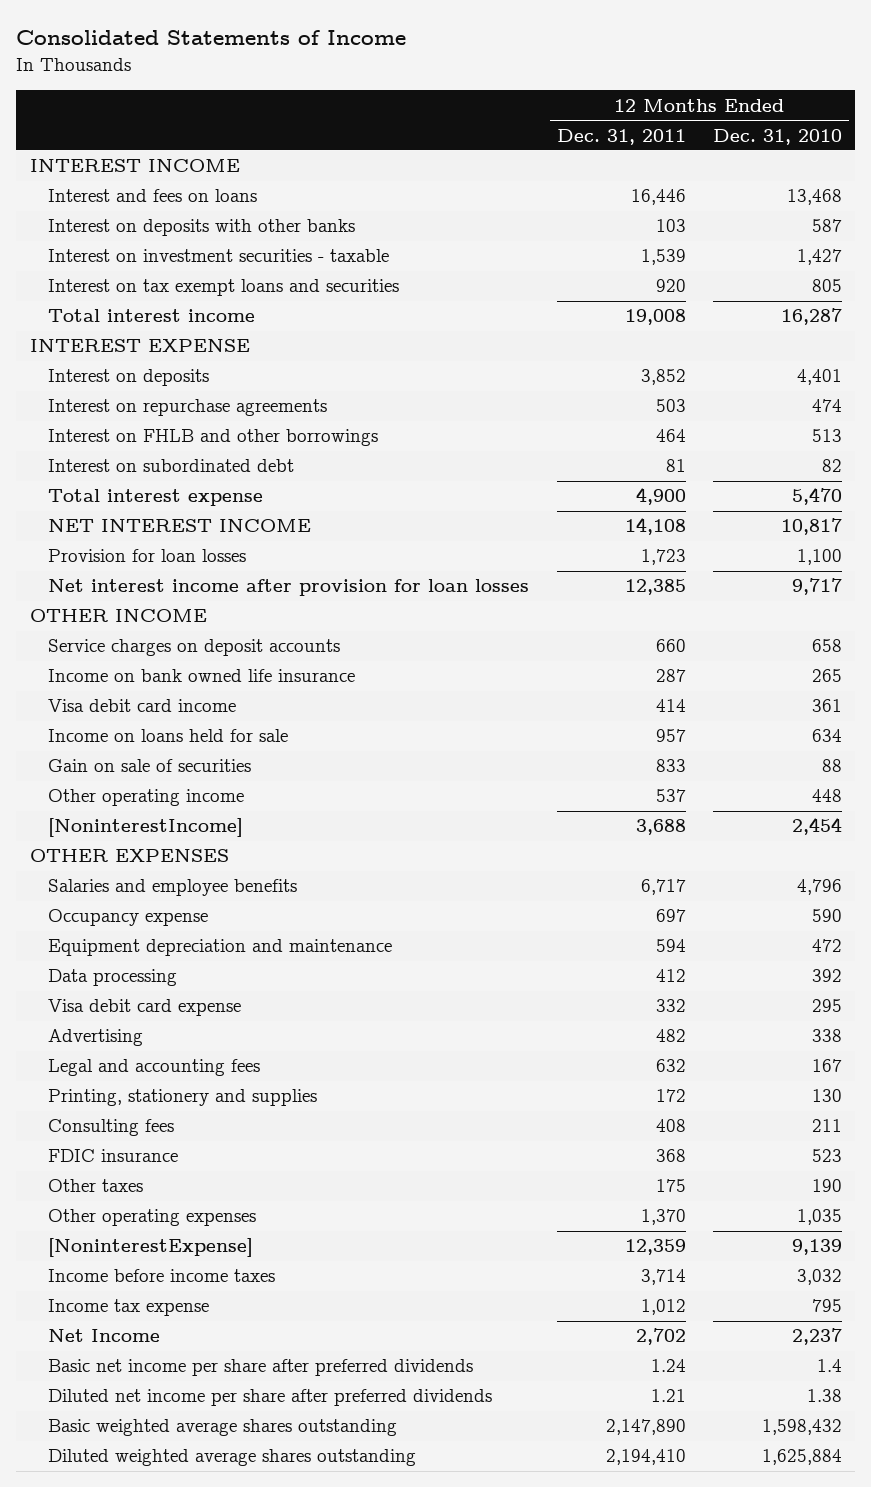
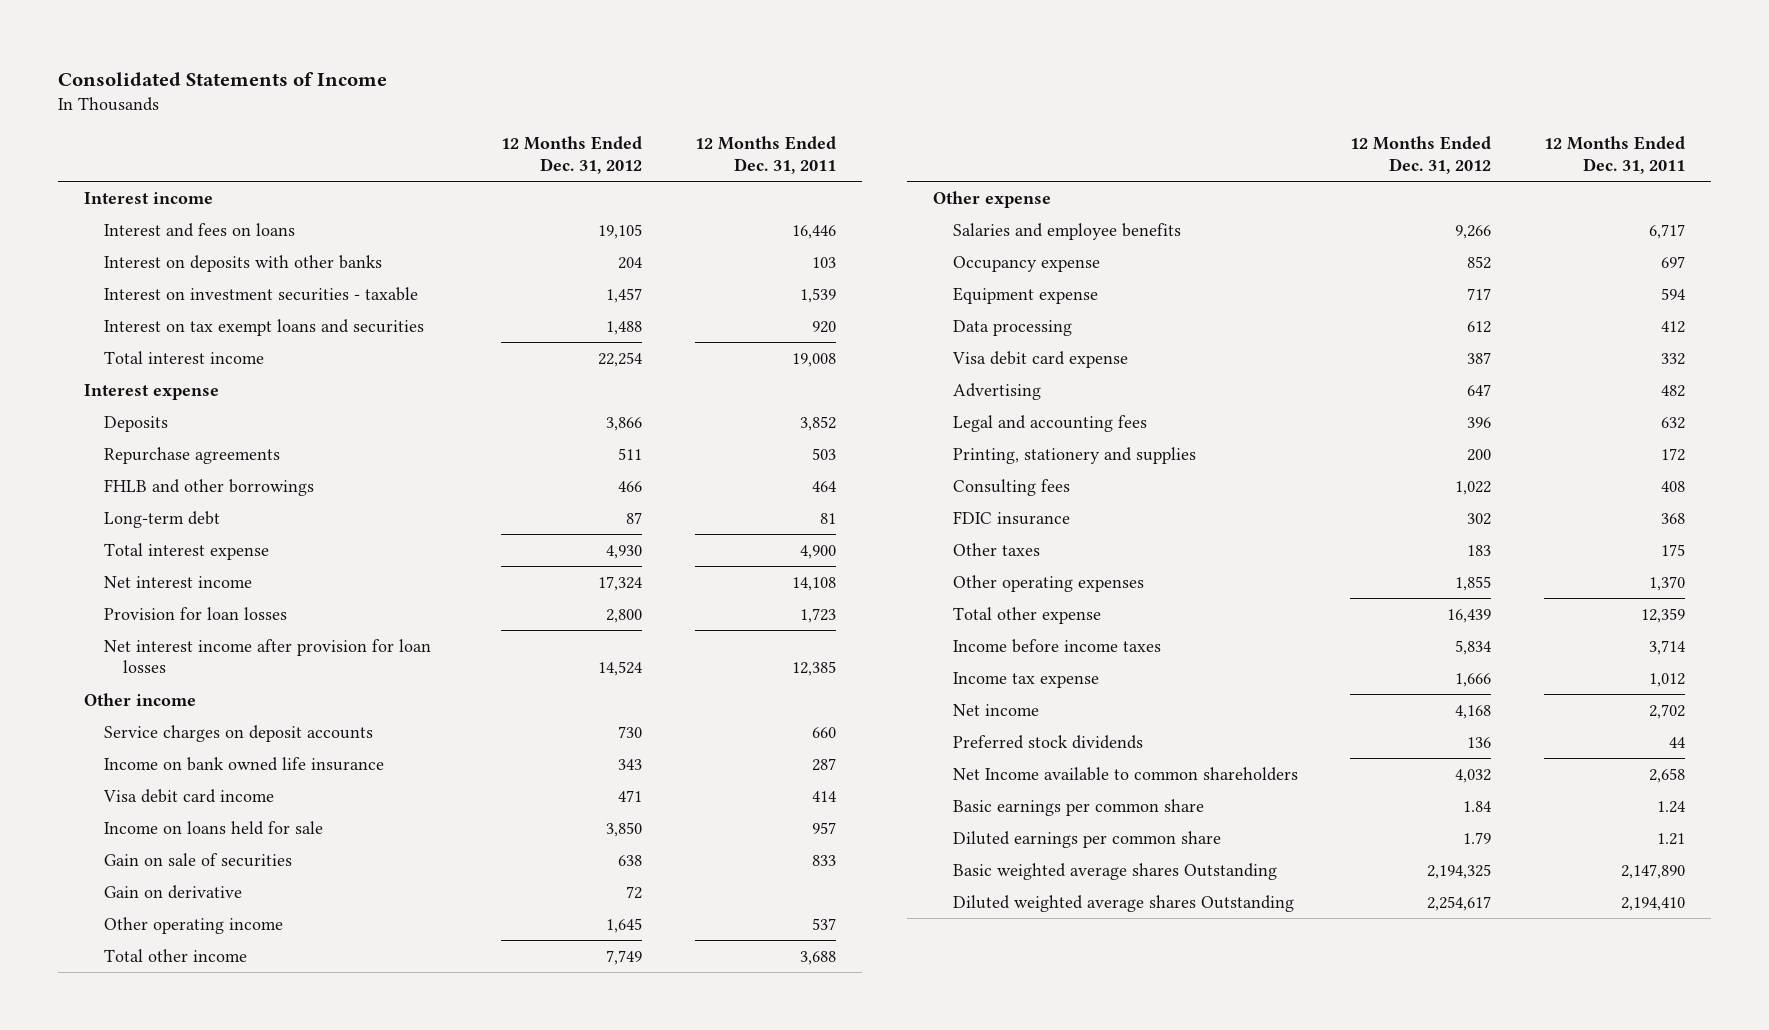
- | 12 Months Ended Dec. 31, 2011 | 12 Months Ended Dec. 31, 2010
+ | 12 Months Ended Dec. 31, 2012 | 12 Months Ended Dec. 31, 2011
- INTEREST INCOME
+ Interest income
- INTEREST EXPENSE
- Interest on deposits | 3,852 | 4,401
- Interest on repurchase agreements | 503 | 474
- Interest on FHLB and other borrowings | 464 | 513
- Interest on subordinated debt | 81 | 82
+ Interest expense
+ Deposits | 3,866 | 3,852
+ Repurchase agreements | 511 | 503
+ FHLB and other borrowings | 466 | 464
+ Long-term debt | 87 | 81
- NET INTEREST INCOME | 14,108 | 10,817
+ Net interest income | 17,324 | 14,108
- OTHER INCOME
+ Other income
+ Gain on derivative | 72 |
- [NoninterestIncome] | 3,688 | 2,454
- OTHER EXPENSES
+ Total other income | 7,749 | 3,688
+ Other expense
- Equipment depreciation and maintenance | 594 | 472
+ Equipment expense | 717 | 594
- [NoninterestExpense] | 12,359 | 9,139
+ Total other expense | 16,439 | 12,359
- Net Income | 2,702 | 2,237
- Basic net income per share after preferred dividends | 1.24 | 1.4
- Diluted net income per share after preferred dividends | 1.21 | 1.38
- Basic weighted average shares outstanding | 2,147,890 | 1,598,432
- Diluted weighted average shares outstanding | 2,194,410 | 1,625,884
+ Net income | 4,168 | 2,702
+ Preferred stock dividends | 136 | 44
+ Net Income available to common shareholders | 4,032 | 2,658
+ Basic earnings per common share | 1.84 | 1.24
+ Diluted earnings per common share | 1.79 | 1.21
+ Basic weighted average shares Outstanding | 2,194,325 | 2,147,890
+ Diluted weighted average shares Outstanding | 2,254,617 | 2,194,410

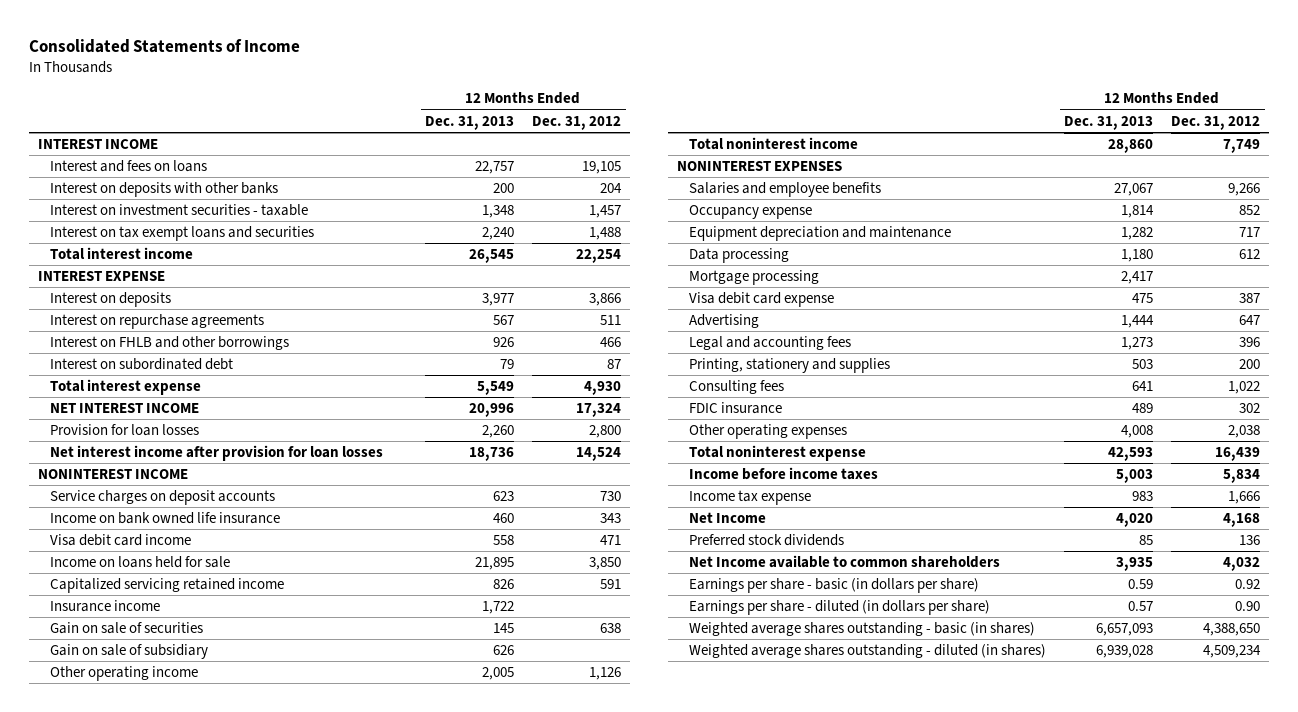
- | 12 Months Ended Dec. 31, 2012 | 12 Months Ended Dec. 31, 2011
+ | 12 Months Ended Dec. 31, 2013 | 12 Months Ended Dec. 31, 2012
- Interest income
+ INTEREST INCOME
- Interest expense
- Deposits | 3,866 | 3,852
- Repurchase agreements | 511 | 503
- FHLB and other borrowings | 466 | 464
- Long-term debt | 87 | 81
+ INTEREST EXPENSE
+ Interest on deposits | 3,977 | 3,866
+ Interest on repurchase agreements | 567 | 511
+ Interest on FHLB and other borrowings | 926 | 466
+ Interest on subordinated debt | 79 | 87
- Net interest income | 17,324 | 14,108
+ NET INTEREST INCOME | 20,996 | 17,324
- Other income
+ NONINTEREST INCOME
+ Capitalized servicing retained income | 826 | 591
+ Insurance income | 1,722 |
- Gain on derivative | 72 |
- Other operating income | 1,645 | 537
- Total other income | 7,749 | 3,688
- Other expense
+ Gain on sale of subsidiary | 626 |
+ Other operating income | 2,005 | 1,126
+ Total noninterest income | 28,860 | 7,749
+ NONINTEREST EXPENSES
- Equipment expense | 717 | 594
+ Equipment depreciation and maintenance | 1,282 | 717
+ Mortgage processing | 2,417 |
- Other taxes | 183 | 175
- Other operating expenses | 1,855 | 1,370
- Total other expense | 16,439 | 12,359
+ Other operating expenses | 4,008 | 2,038
+ Total noninterest expense | 42,593 | 16,439
- Net income | 4,168 | 2,702
+ Net Income | 4,020 | 4,168
- Basic earnings per common share | 1.84 | 1.24
- Diluted earnings per common share | 1.79 | 1.21
- Basic weighted average shares Outstanding | 2,194,325 | 2,147,890
- Diluted weighted average shares Outstanding | 2,254,617 | 2,194,410
+ Earnings per share - basic (in dollars per share) | 0.59 | 0.92
+ Earnings per share - diluted (in dollars per share) | 0.57 | 0.90
+ Weighted average shares outstanding - basic (in shares) | 6,657,093 | 4,388,650
+ Weighted average shares outstanding - diluted (in shares) | 6,939,028 | 4,509,234

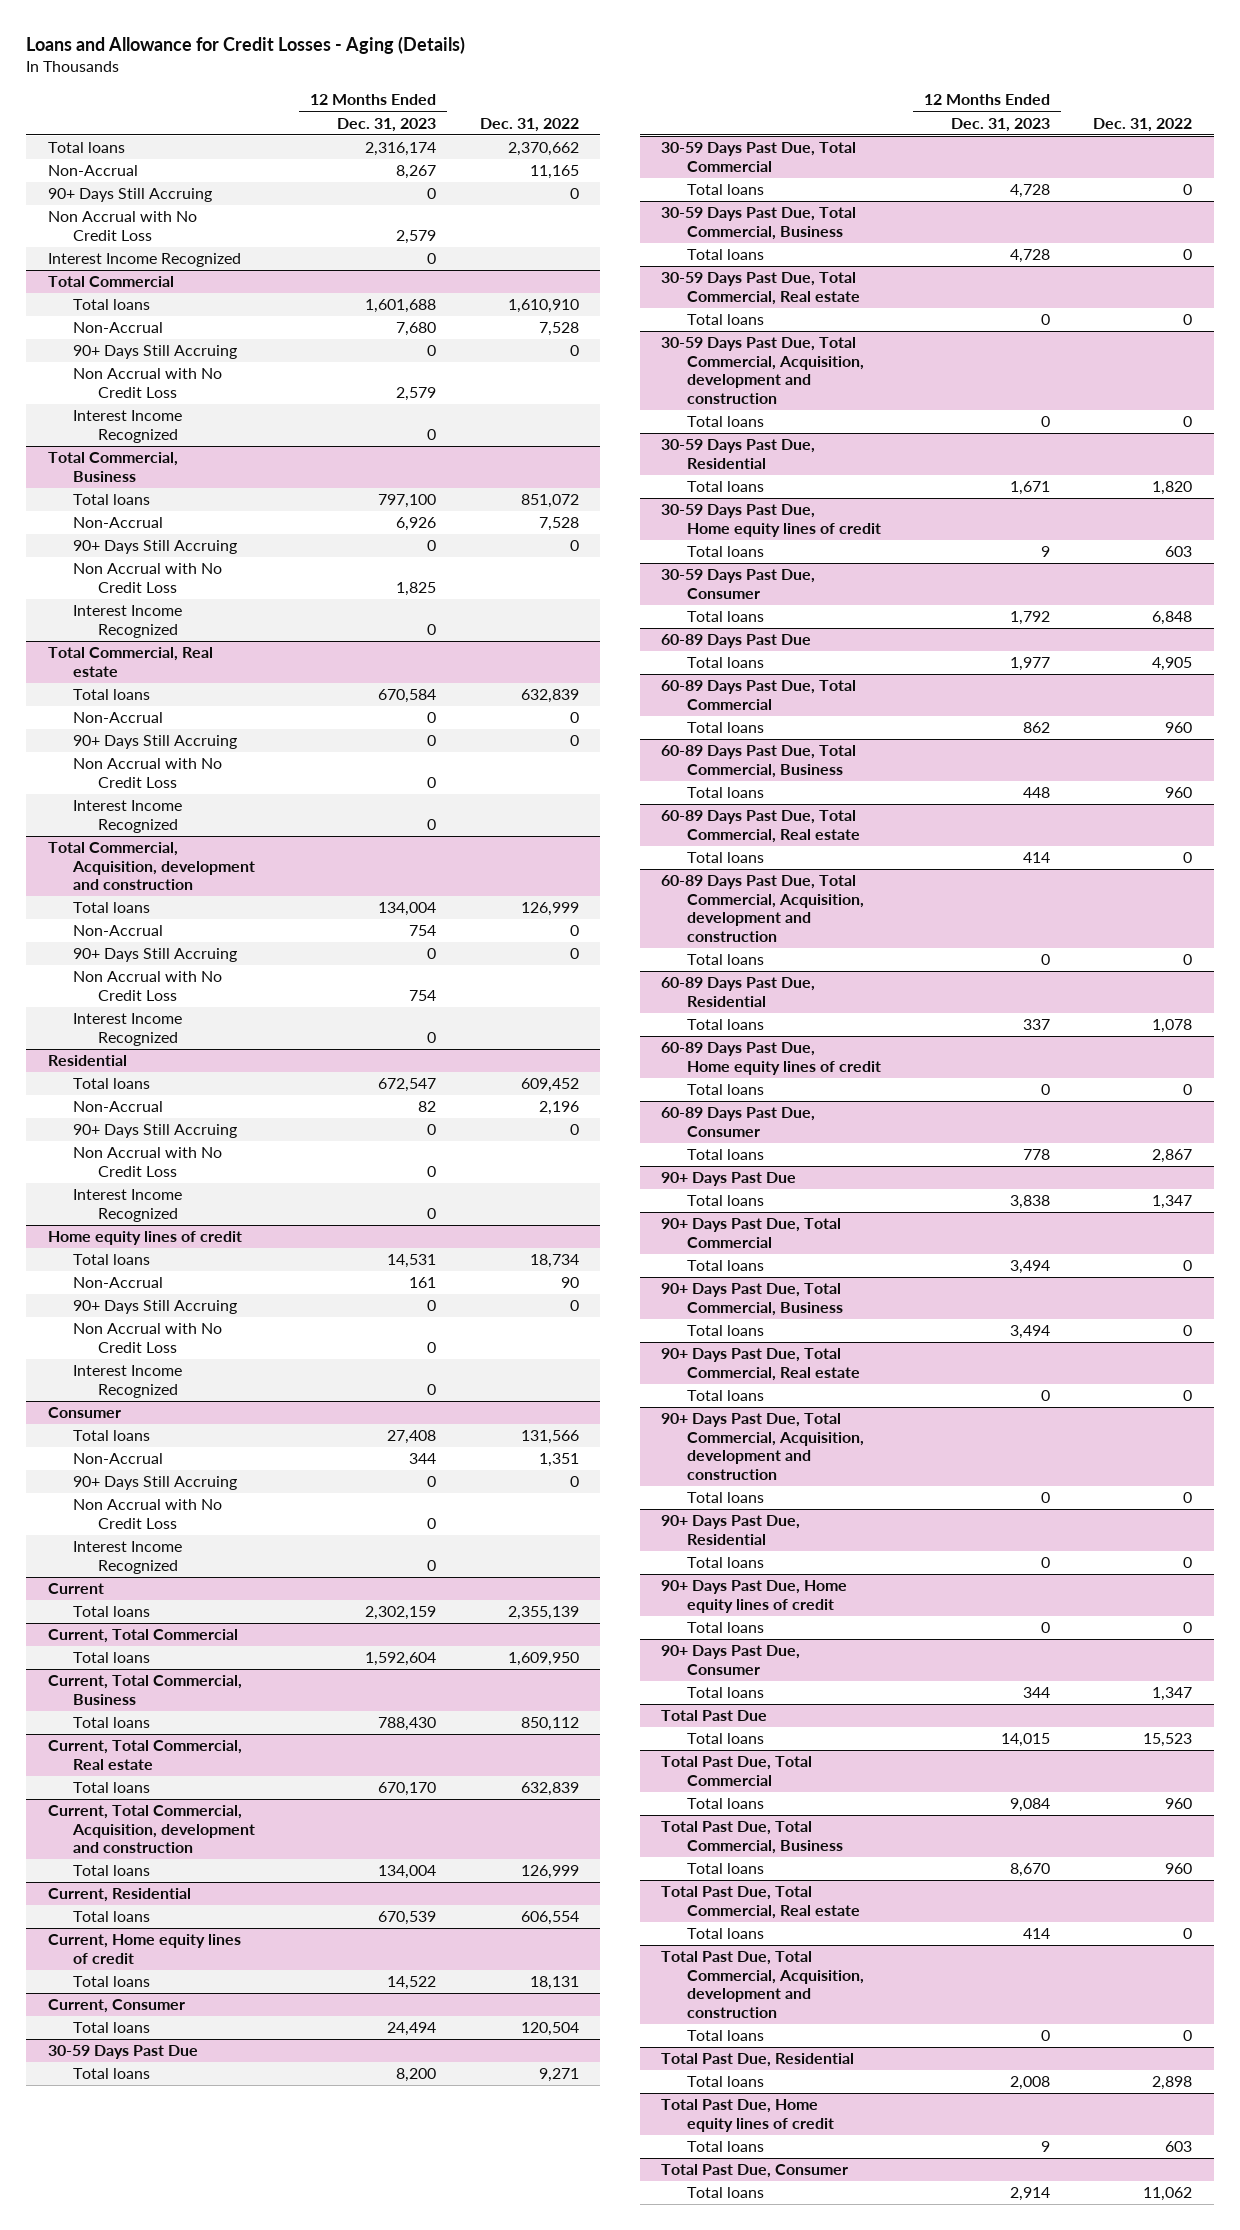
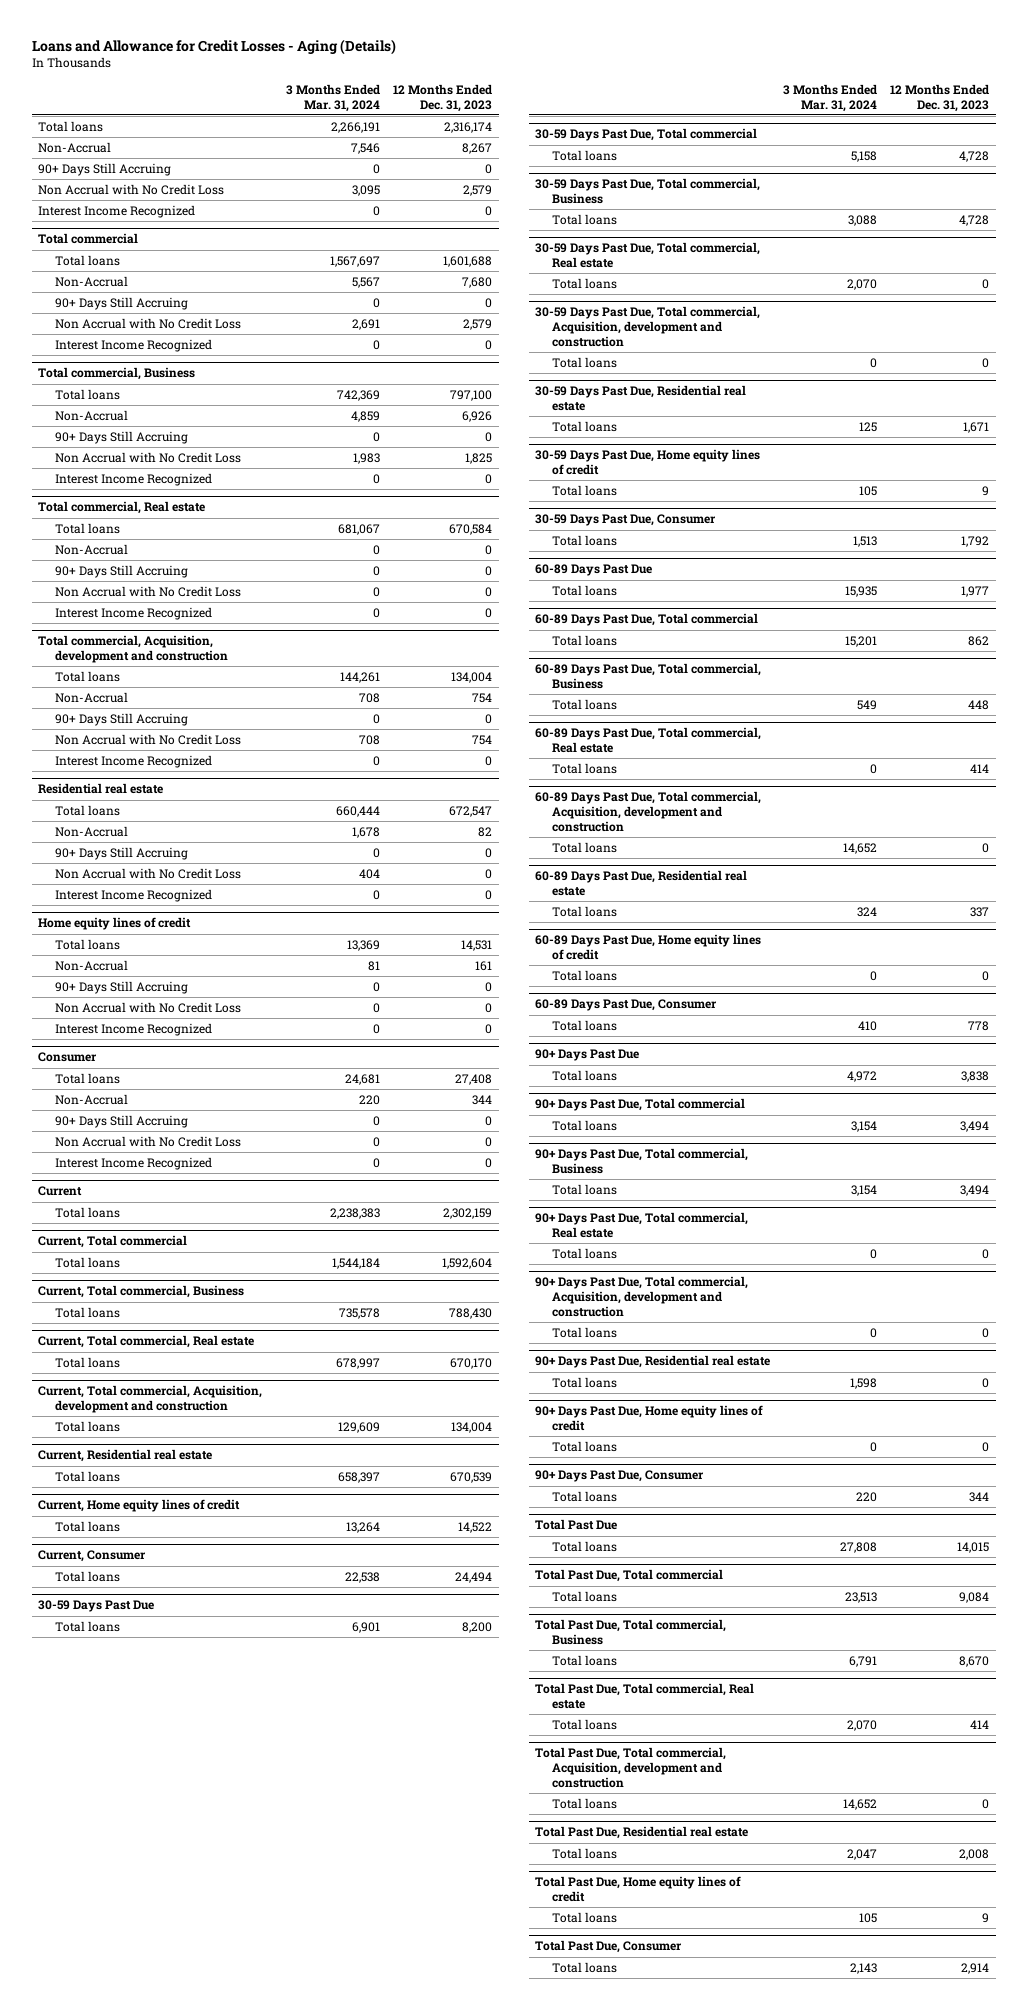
- | 12 Months Ended Dec. 31, 2023 | Dec. 31, 2022
+ | 3 Months Ended Mar. 31, 2024 | 12 Months Ended Dec. 31, 2023
- Total Commercial
+ Total commercial
- Total Commercial, Business
+ Total commercial, Business
- Total Commercial, Real estate
+ Total commercial, Real estate
- Total Commercial, Acquisition, development and construction
+ Total commercial, Acquisition, development and construction
- Residential
+ Residential real estate
- Current, Total Commercial
+ Current, Total commercial
- Current, Total Commercial, Business
+ Current, Total commercial, Business
- Current, Total Commercial, Real estate
+ Current, Total commercial, Real estate
- Current, Total Commercial, Acquisition, development and construction
+ Current, Total commercial, Acquisition, development and construction
- Current, Residential
+ Current, Residential real estate
- 30-59 Days Past Due, Total Commercial
+ 30-59 Days Past Due, Total commercial
- 30-59 Days Past Due, Total Commercial, Business
+ 30-59 Days Past Due, Total commercial, Business
- 30-59 Days Past Due, Total Commercial, Real estate
+ 30-59 Days Past Due, Total commercial, Real estate
- 30-59 Days Past Due, Total Commercial, Acquisition, development and construction
+ 30-59 Days Past Due, Total commercial, Acquisition, development and construction
- 30-59 Days Past Due, Residential
+ 30-59 Days Past Due, Residential real estate
- 60-89 Days Past Due, Total Commercial
+ 60-89 Days Past Due, Total commercial
- 60-89 Days Past Due, Total Commercial, Business
+ 60-89 Days Past Due, Total commercial, Business
- 60-89 Days Past Due, Total Commercial, Real estate
+ 60-89 Days Past Due, Total commercial, Real estate
- 60-89 Days Past Due, Total Commercial, Acquisition, development and construction
+ 60-89 Days Past Due, Total commercial, Acquisition, development and construction
- 60-89 Days Past Due, Residential
+ 60-89 Days Past Due, Residential real estate
- 90+ Days Past Due, Total Commercial
+ 90+ Days Past Due, Total commercial
- 90+ Days Past Due, Total Commercial, Business
+ 90+ Days Past Due, Total commercial, Business
- 90+ Days Past Due, Total Commercial, Real estate
+ 90+ Days Past Due, Total commercial, Real estate
- 90+ Days Past Due, Total Commercial, Acquisition, development and construction
+ 90+ Days Past Due, Total commercial, Acquisition, development and construction
- 90+ Days Past Due, Residential
+ 90+ Days Past Due, Residential real estate
- Total Past Due, Total Commercial
+ Total Past Due, Total commercial
- Total Past Due, Total Commercial, Business
+ Total Past Due, Total commercial, Business
- Total Past Due, Total Commercial, Real estate
+ Total Past Due, Total commercial, Real estate
- Total Past Due, Total Commercial, Acquisition, development and construction
+ Total Past Due, Total commercial, Acquisition, development and construction
- Total Past Due, Residential
+ Total Past Due, Residential real estate

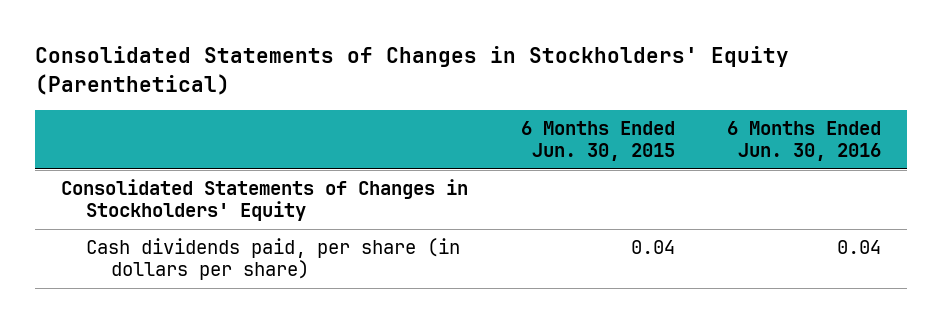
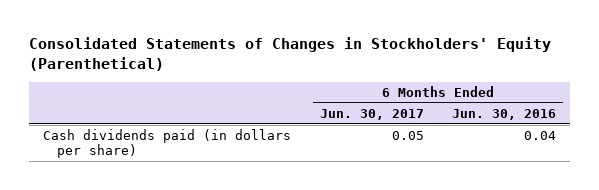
- | 6 Months Ended Jun. 30, 2015 | 6 Months Ended Jun. 30, 2016
+ | 6 Months Ended Jun. 30, 2017 | 6 Months Ended Jun. 30, 2016
- Consolidated Statements of Changes in Stockholders' Equity
- Cash dividends paid, per share (in dollars per share) | 0.04 | 0.04
+ Cash dividends paid (in dollars per share) | 0.05 | 0.04

